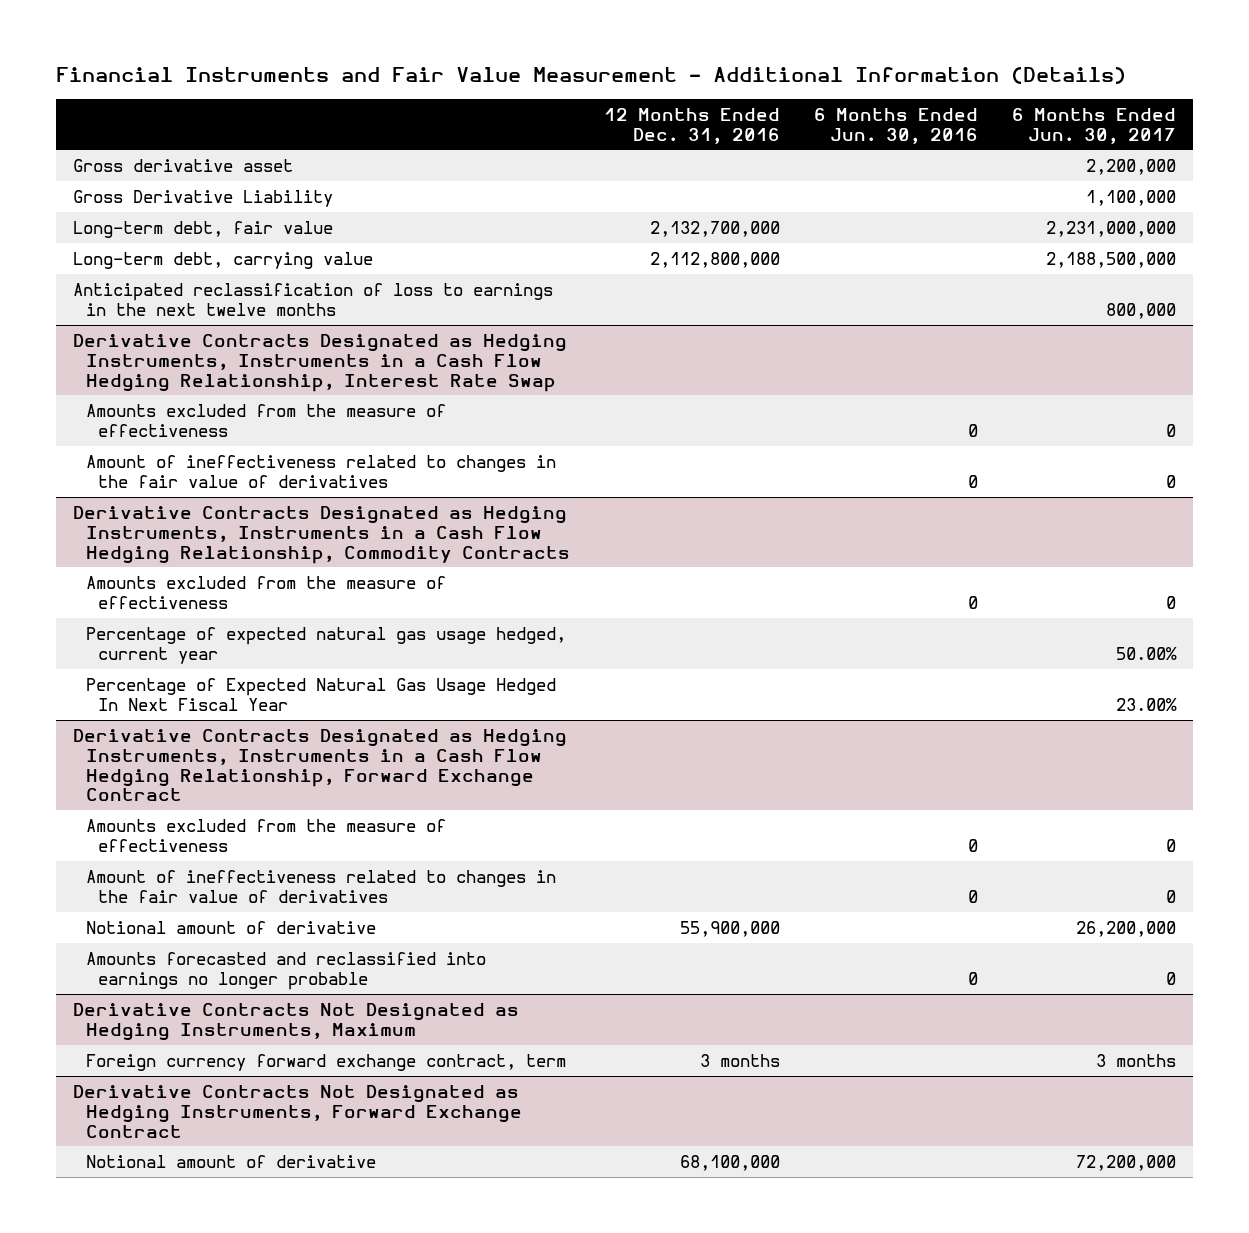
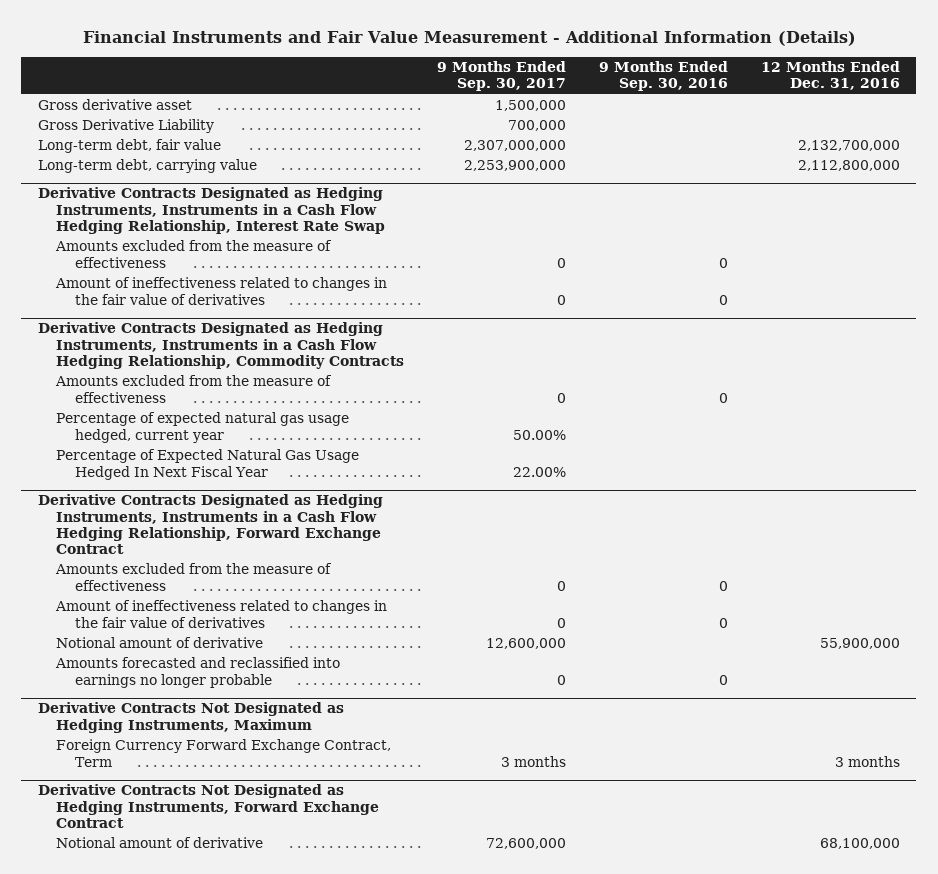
- | 12 Months Ended Dec. 31, 2016 | 6 Months Ended Jun. 30, 2016 | 6 Months Ended Jun. 30, 2017
+ | 9 Months Ended Sep. 30, 2017 | 9 Months Ended Sep. 30, 2016 | 12 Months Ended Dec. 31, 2016
- Anticipated reclassification of loss to earnings in the next twelve months | | | 800,000
@ Derivative Contracts Not Designated as Hedging Instruments, Maximum
- Foreign currency forward exchange contract, term | 3 months | | 3 months
+ Foreign Currency Forward Exchange Contract, Term | 3 months | | 3 months

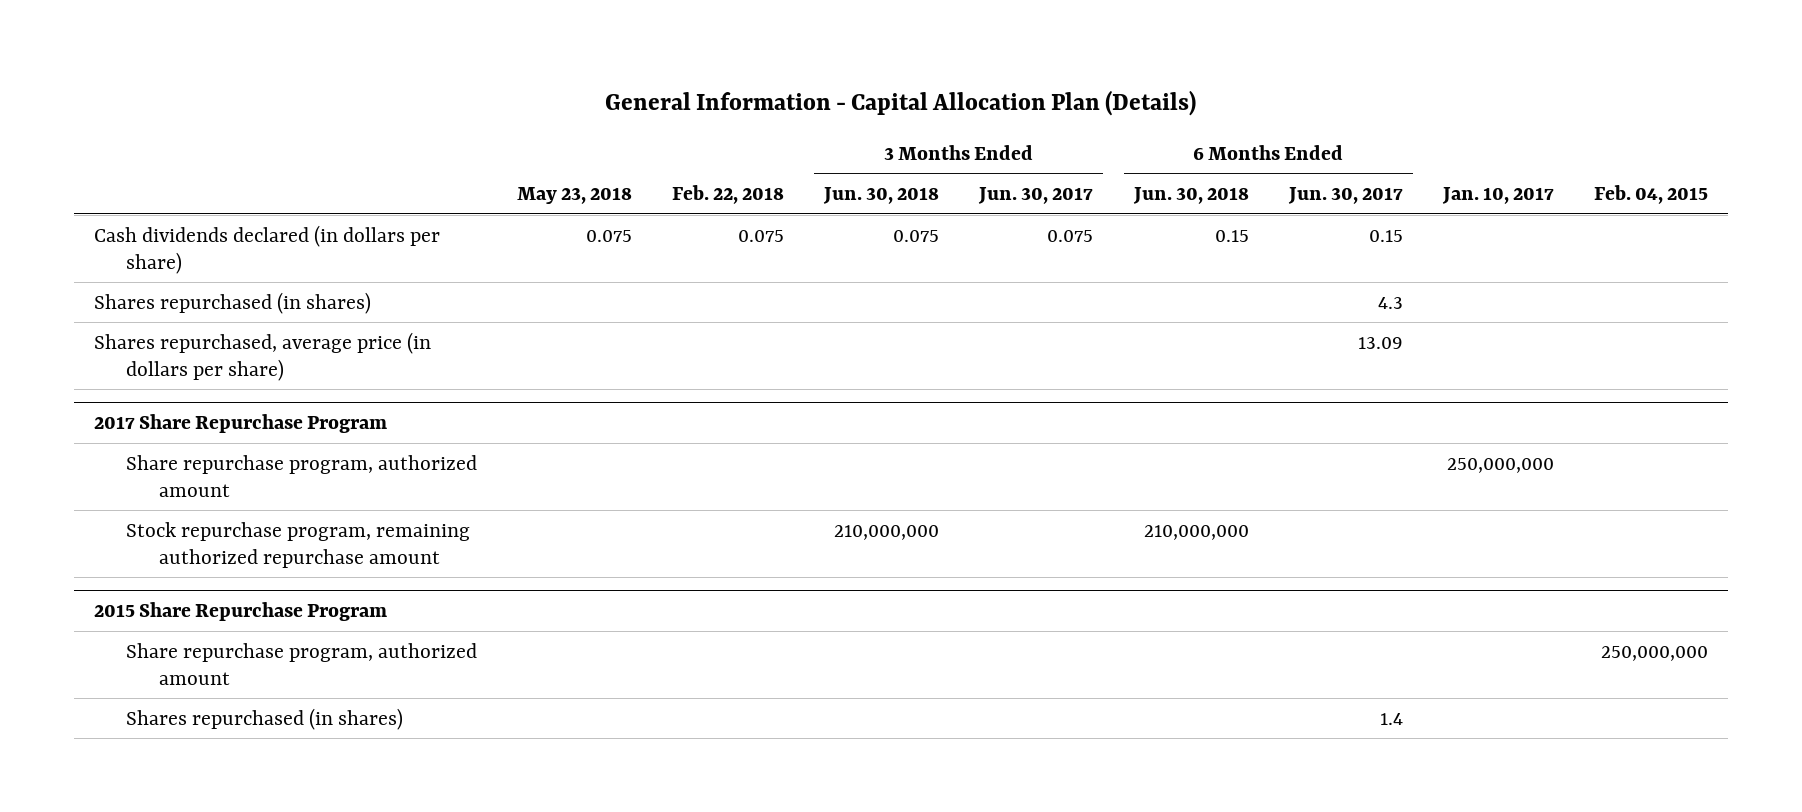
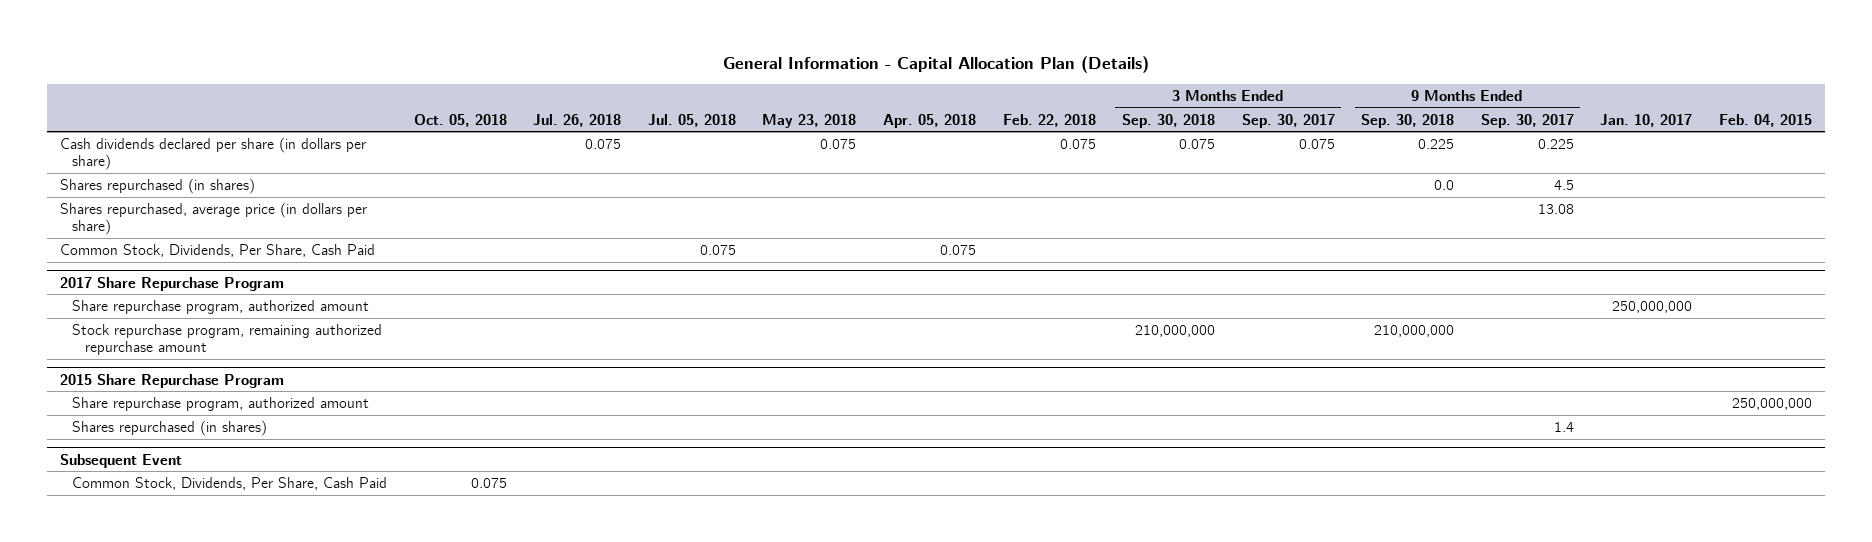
- | May 23, 2018 | Feb. 22, 2018 | 3 Months Ended Jun. 30, 2018 | 3 Months Ended Jun. 30, 2017 | 6 Months Ended Jun. 30, 2018 | 6 Months Ended Jun. 30, 2017 | Jan. 10, 2017 | Feb. 04, 2015
+ | Oct. 05, 2018 | Jul. 26, 2018 | Jul. 05, 2018 | May 23, 2018 | Apr. 05, 2018 | Feb. 22, 2018 | 3 Months Ended Sep. 30, 2018 | 3 Months Ended Sep. 30, 2017 | 9 Months Ended Sep. 30, 2018 | 9 Months Ended Sep. 30, 2017 | Jan. 10, 2017 | Feb. 04, 2015
- Cash dividends declared (in dollars per share) | 0.075 | 0.075 | 0.075 | 0.075 | 0.15 | 0.15 | |
+ Cash dividends declared per share (in dollars per share) | | 0.075 | | 0.075 | | 0.075 | 0.075 | 0.075 | 0.225 | 0.225 | |
+ Common Stock, Dividends, Per Share, Cash Paid | | | 0.075 | | 0.075 | | | | | | |
+ Subsequent Event
+ Common Stock, Dividends, Per Share, Cash Paid | 0.075 | | | | | | | | | | |

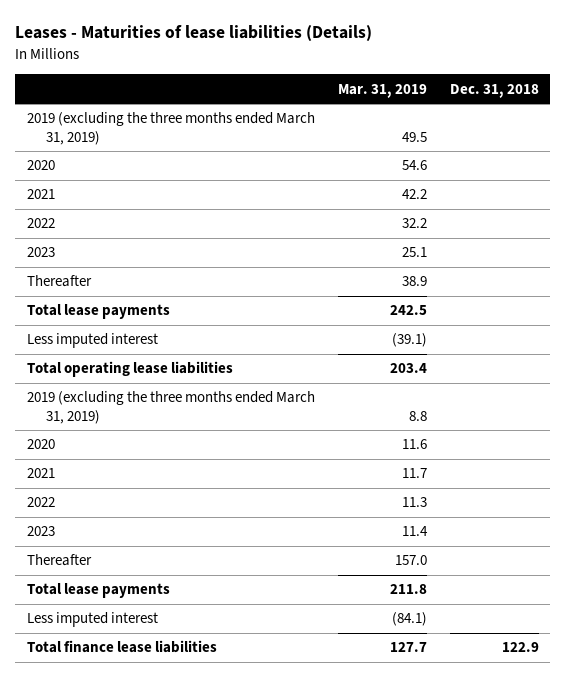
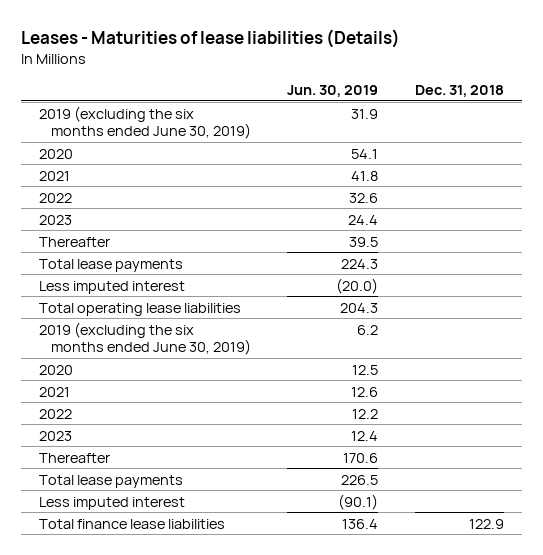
- | Mar. 31, 2019 | Dec. 31, 2018
+ | Jun. 30, 2019 | Dec. 31, 2018
- 2019 (excluding the three months ended March 31, 2019) | 49.5 |
+ 2019 (excluding the six months ended June 30, 2019) | 31.9 |
- 2019 (excluding the three months ended March 31, 2019) | 8.8 |
+ 2019 (excluding the six months ended June 30, 2019) | 6.2 |

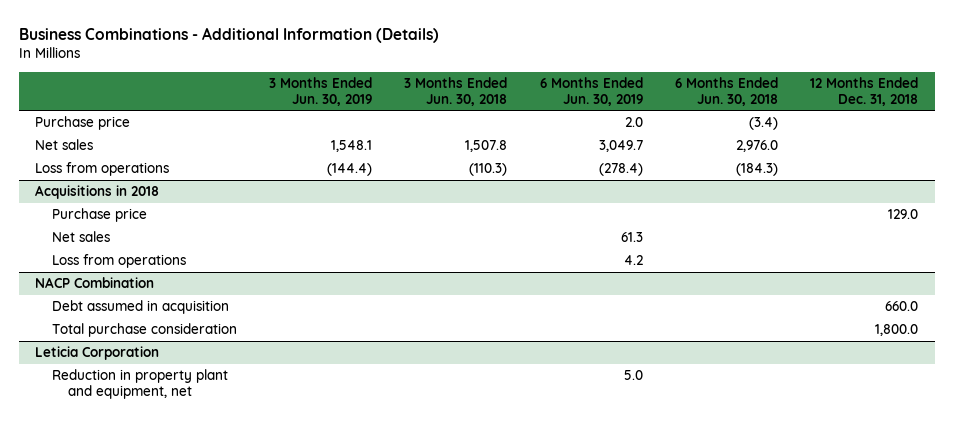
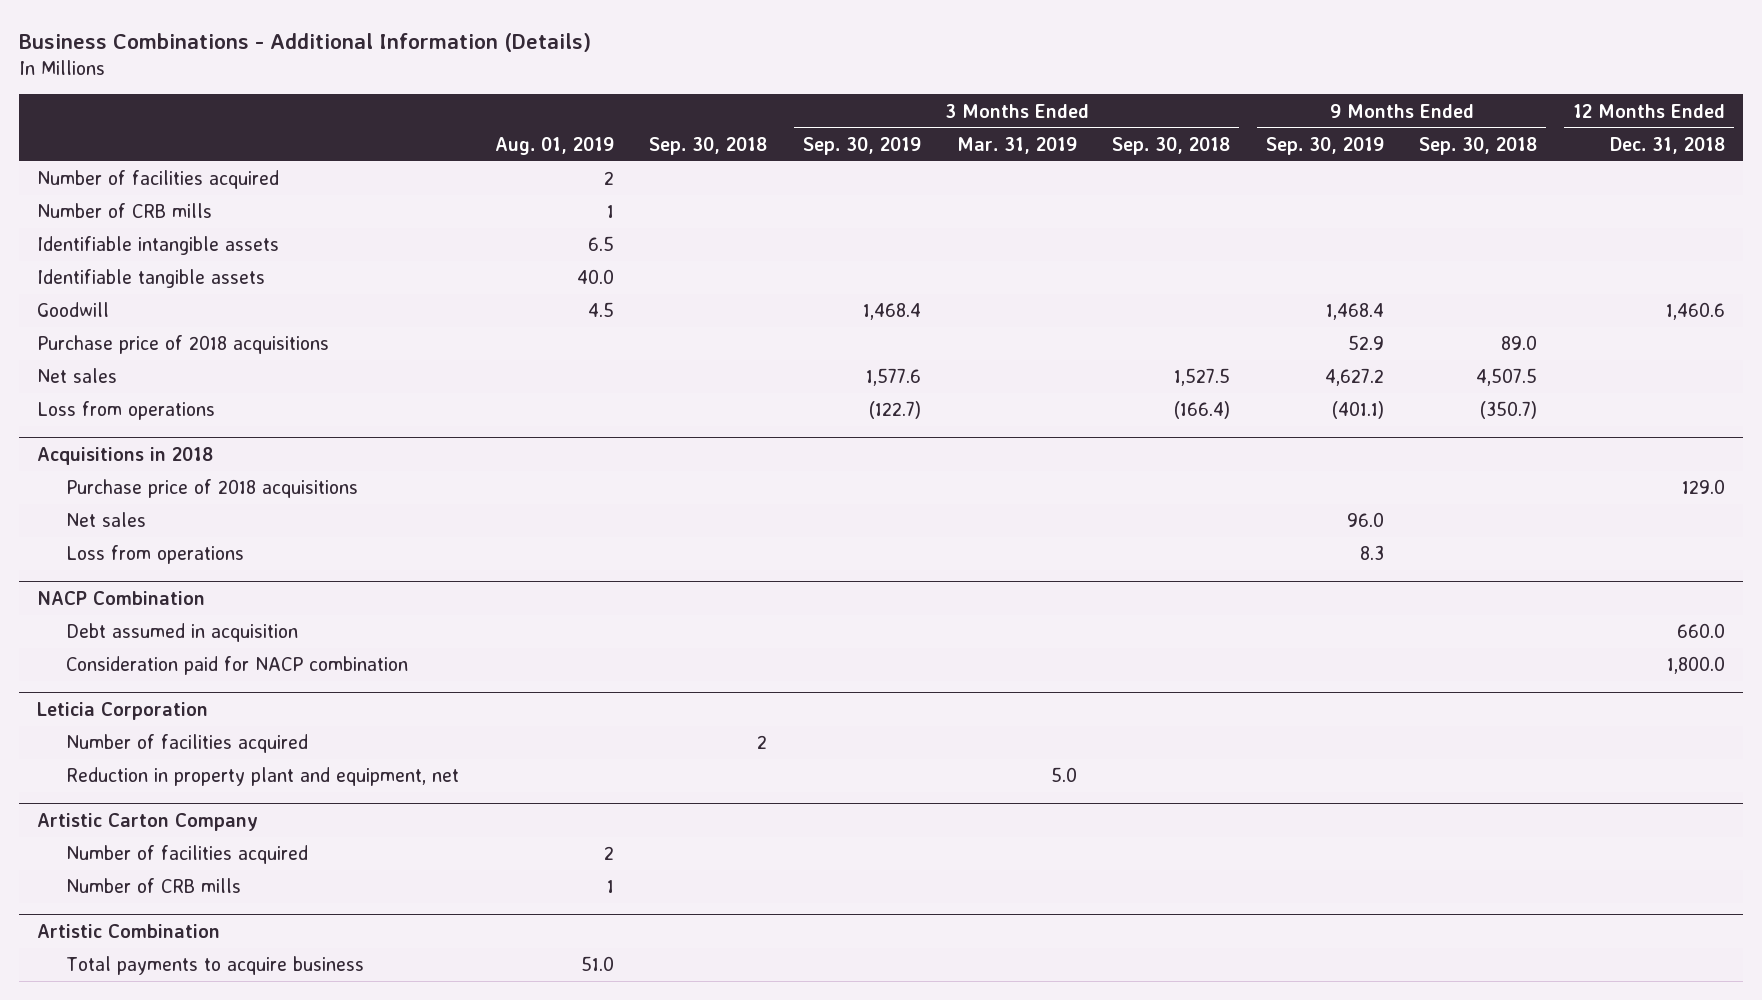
- | 3 Months Ended Jun. 30, 2019 | 3 Months Ended Jun. 30, 2018 | 6 Months Ended Jun. 30, 2019 | 6 Months Ended Jun. 30, 2018 | 12 Months Ended Dec. 31, 2018
+ | Aug. 01, 2019 | Sep. 30, 2018 | 3 Months Ended Sep. 30, 2019 | 3 Months Ended Mar. 31, 2019 | 3 Months Ended Sep. 30, 2018 | 9 Months Ended Sep. 30, 2019 | 9 Months Ended Sep. 30, 2018 | 12 Months Ended Dec. 31, 2018
- Purchase price | | | 2.0 | (3.4) |
+ Number of facilities acquired | 2 | | | | | | |
+ Number of CRB mills | 1 | | | | | | |
+ Identifiable intangible assets | 6.5 | | | | | | |
+ Identifiable tangible assets | 40.0 | | | | | | |
+ Goodwill | 4.5 | | 1,468.4 | | | 1,468.4 | | 1,460.6
+ Purchase price of 2018 acquisitions | | | | | | 52.9 | 89.0 |
@ Acquisitions in 2018
- Purchase price | | | | | 129.0
+ Purchase price of 2018 acquisitions | | | | | | | | 129.0
@ NACP Combination
- Total purchase consideration | | | | | 1,800.0
+ Consideration paid for NACP combination | | | | | | | | 1,800.0
@ Leticia Corporation
+ Number of facilities acquired | | 2 | | | | | |
+ Artistic Carton Company
+ Number of facilities acquired | 2 | | | | | | |
+ Number of CRB mills | 1 | | | | | | |
+ Artistic Combination
+ Total payments to acquire business | 51.0 | | | | | | |

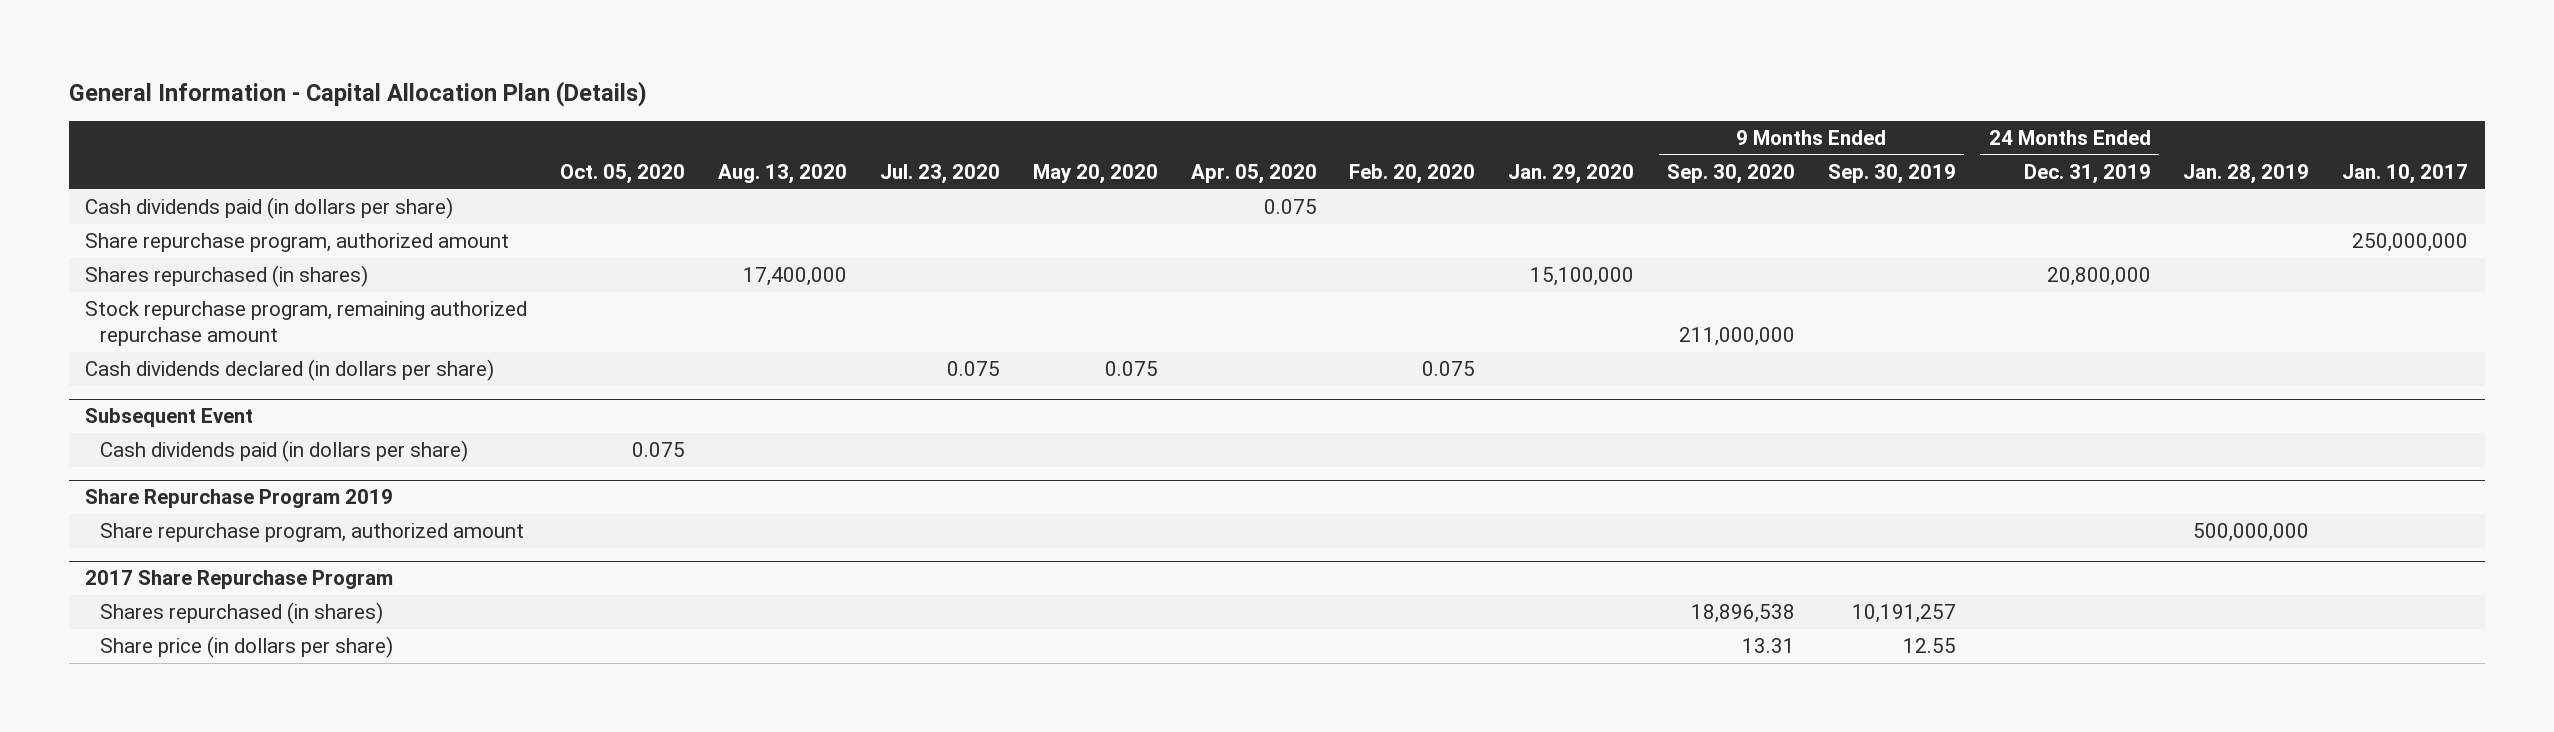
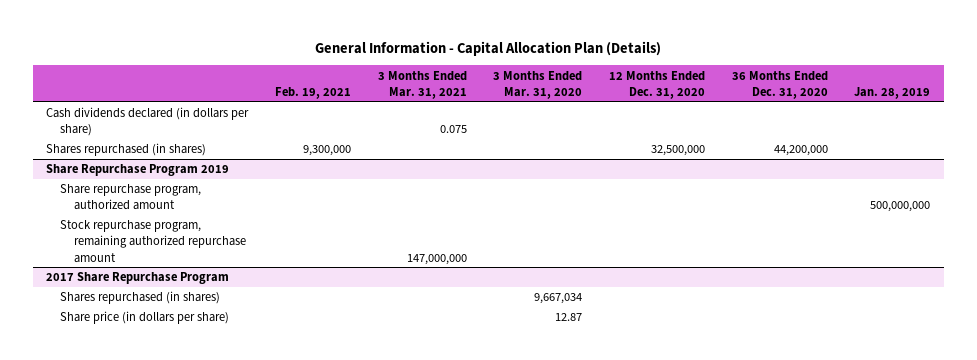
- | Oct. 05, 2020 | Aug. 13, 2020 | Jul. 23, 2020 | May 20, 2020 | Apr. 05, 2020 | Feb. 20, 2020 | Jan. 29, 2020 | 9 Months Ended Sep. 30, 2020 | 9 Months Ended Sep. 30, 2019 | 24 Months Ended Dec. 31, 2019 | Jan. 28, 2019 | Jan. 10, 2017
+ | Feb. 19, 2021 | 3 Months Ended Mar. 31, 2021 | 3 Months Ended Mar. 31, 2020 | 12 Months Ended Dec. 31, 2020 | 36 Months Ended Dec. 31, 2020 | Jan. 28, 2019
- Cash dividends paid (in dollars per share) | | | | | 0.075 | | | | | | |
- Share repurchase program, authorized amount | | | | | | | | | | | | 250,000,000
- Stock repurchase program, remaining authorized repurchase amount | | | | | | | | 211,000,000 | | | |
- Subsequent Event
- Cash dividends paid (in dollars per share) | 0.075 | | | | | | | | | | |
moved down: Shares repurchased (in shares) | 9,300,000 | | | 32,500,000 | 44,200,000 |
@ Share Repurchase Program 2019
+ Stock repurchase program, remaining authorized repurchase amount | | 147,000,000 | | | |

